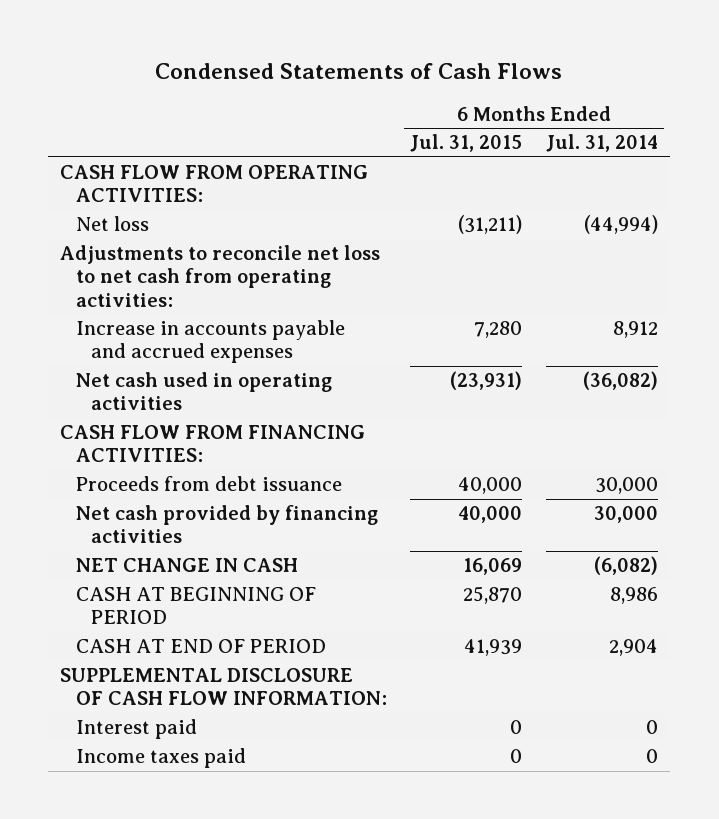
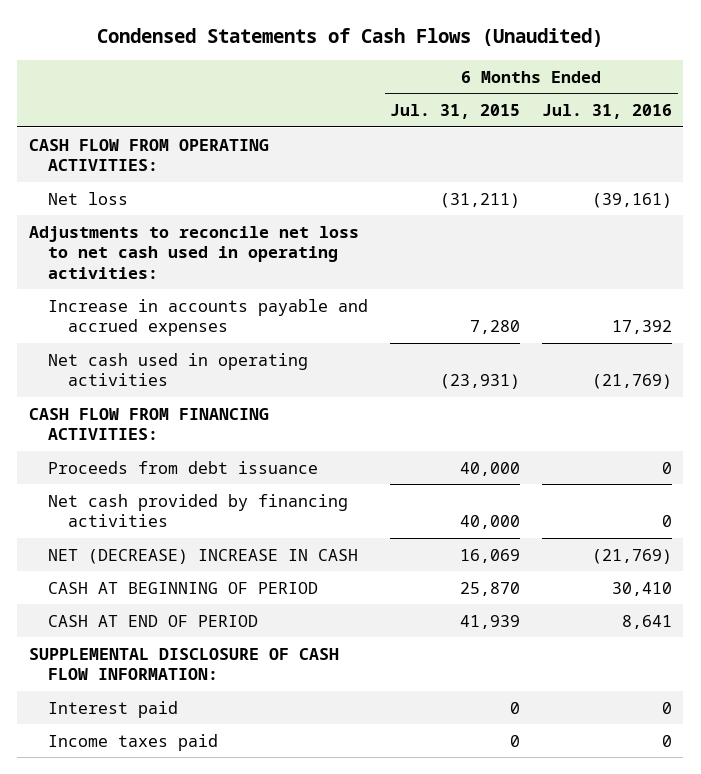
- Condensed Statements of Cash Flows
+ Condensed Statements of Cash Flows (Unaudited)
- | 6 Months Ended Jul. 31, 2015 | 6 Months Ended Jul. 31, 2014
+ | 6 Months Ended Jul. 31, 2015 | 6 Months Ended Jul. 31, 2016
- Adjustments to reconcile net loss to net cash from operating activities:
+ Adjustments to reconcile net loss to net cash used in operating activities:
- NET CHANGE IN CASH | 16,069 | (6,082)
+ NET (DECREASE) INCREASE IN CASH | 16,069 | (21,769)

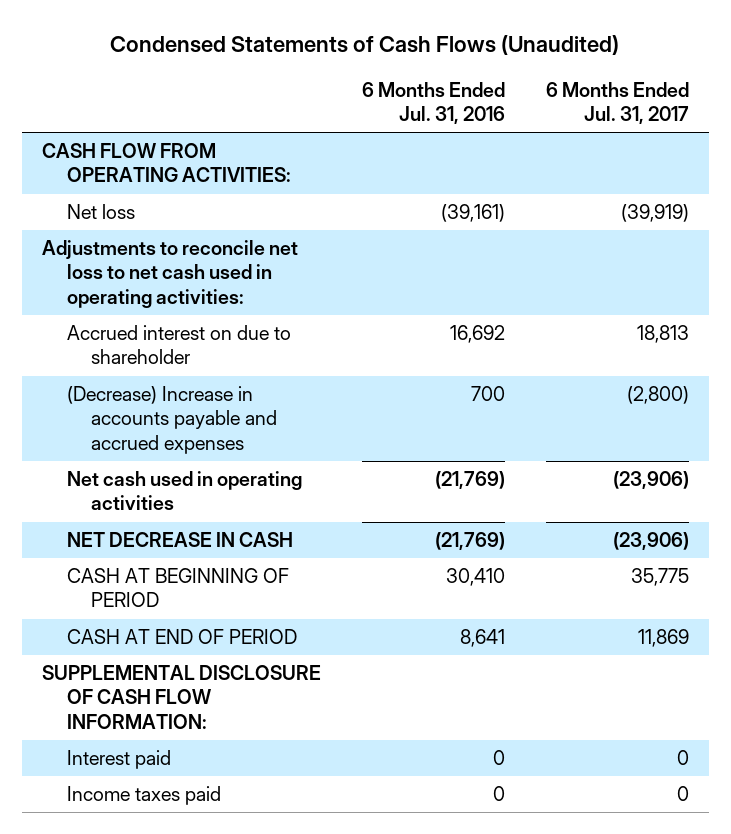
- | 6 Months Ended Jul. 31, 2015 | 6 Months Ended Jul. 31, 2016
+ | 6 Months Ended Jul. 31, 2016 | 6 Months Ended Jul. 31, 2017
- Increase in accounts payable and accrued expenses | 7,280 | 17,392
+ Accrued interest on due to shareholder | 16,692 | 18,813
+ (Decrease) Increase in accounts payable and accrued expenses | 700 | (2,800)
- CASH FLOW FROM FINANCING ACTIVITIES:
- Proceeds from debt issuance | 40,000 | 0
- Net cash provided by financing activities | 40,000 | 0
- NET (DECREASE) INCREASE IN CASH | 16,069 | (21,769)
+ NET DECREASE IN CASH | (21,769) | (23,906)

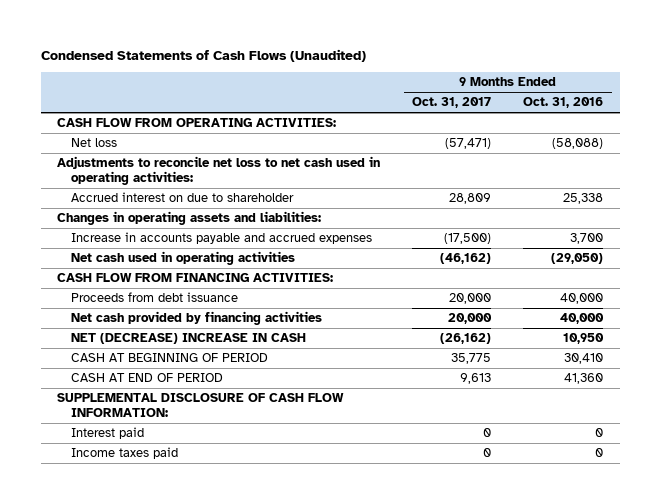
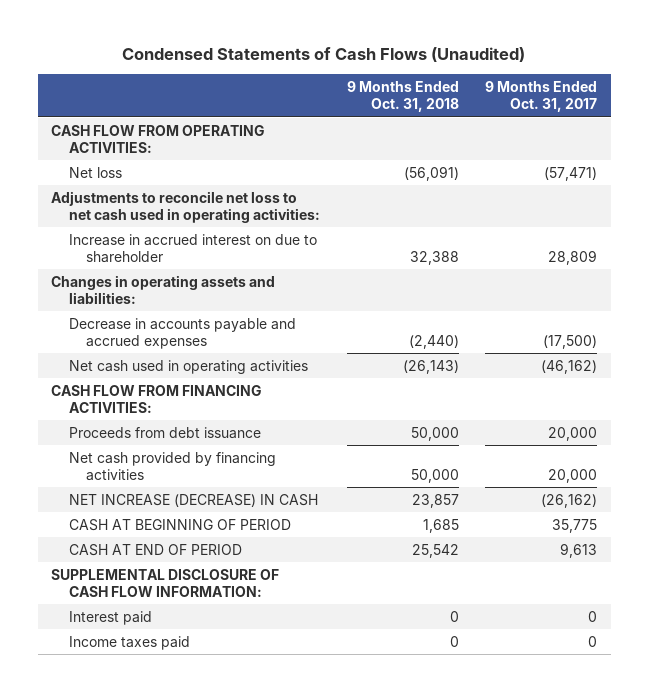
- | 9 Months Ended Oct. 31, 2017 | 9 Months Ended Oct. 31, 2016
+ | 9 Months Ended Oct. 31, 2018 | 9 Months Ended Oct. 31, 2017
- Accrued interest on due to shareholder | 28,809 | 25,338
+ Increase in accrued interest on due to shareholder | 32,388 | 28,809
- Increase in accounts payable and accrued expenses | (17,500) | 3,700
+ Decrease in accounts payable and accrued expenses | (2,440) | (17,500)
- NET (DECREASE) INCREASE IN CASH | (26,162) | 10,950
+ NET INCREASE (DECREASE) IN CASH | 23,857 | (26,162)

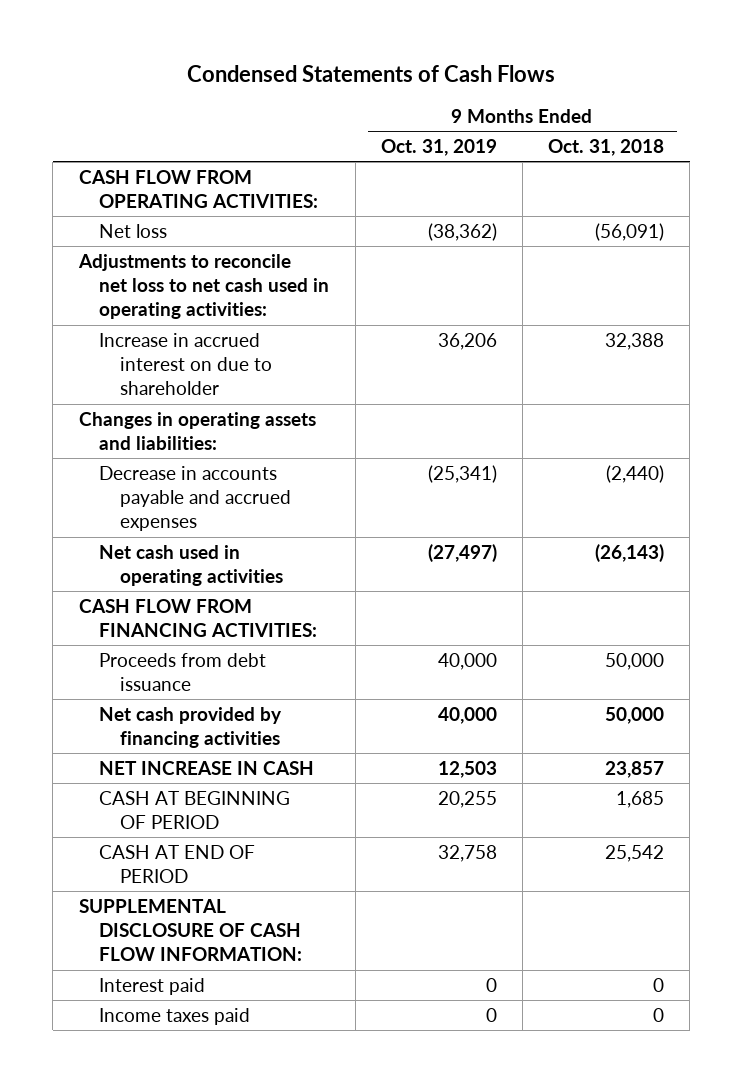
- Condensed Statements of Cash Flows (Unaudited)
+ Condensed Statements of Cash Flows
- | 9 Months Ended Oct. 31, 2018 | 9 Months Ended Oct. 31, 2017
+ | 9 Months Ended Oct. 31, 2019 | 9 Months Ended Oct. 31, 2018
- NET INCREASE (DECREASE) IN CASH | 23,857 | (26,162)
+ NET INCREASE IN CASH | 12,503 | 23,857

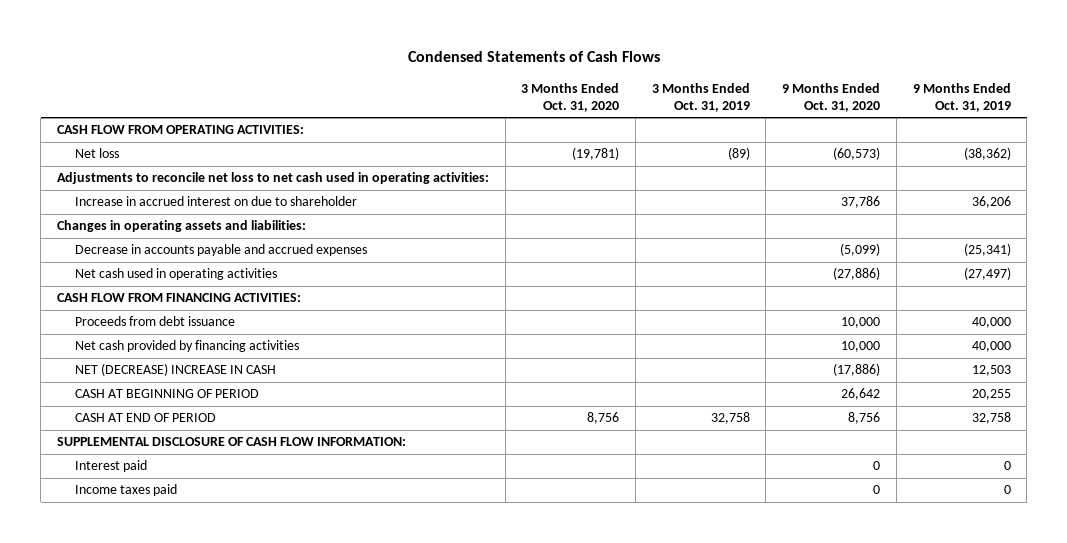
- | 9 Months Ended Oct. 31, 2019 | 9 Months Ended Oct. 31, 2018
+ | 3 Months Ended Oct. 31, 2020 | 3 Months Ended Oct. 31, 2019 | 9 Months Ended Oct. 31, 2020 | 9 Months Ended Oct. 31, 2019
- NET INCREASE IN CASH | 12,503 | 23,857
+ NET (DECREASE) INCREASE IN CASH | | | (17,886) | 12,503

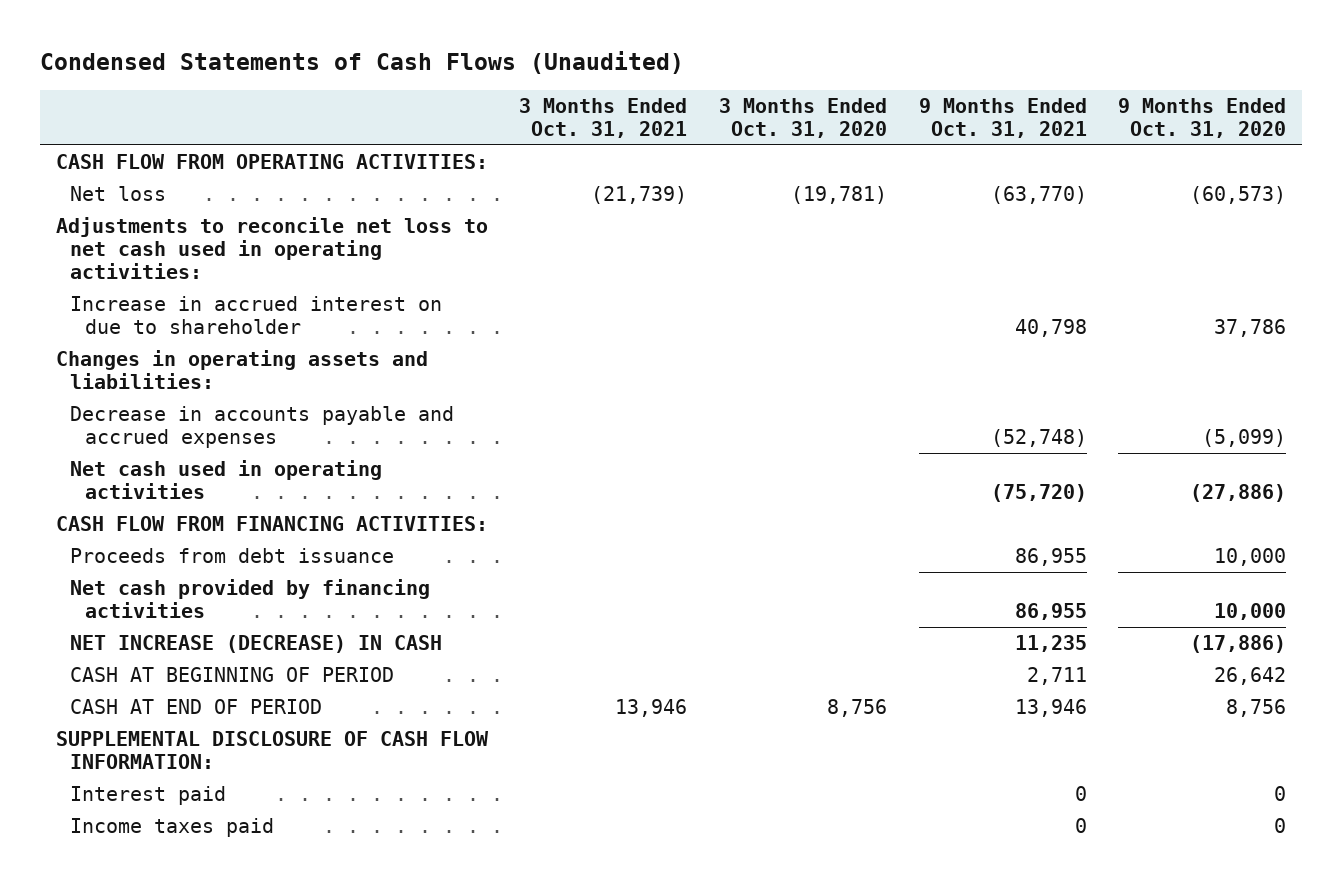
- Condensed Statements of Cash Flows
+ Condensed Statements of Cash Flows (Unaudited)
- | 3 Months Ended Oct. 31, 2020 | 3 Months Ended Oct. 31, 2019 | 9 Months Ended Oct. 31, 2020 | 9 Months Ended Oct. 31, 2019
+ | 3 Months Ended Oct. 31, 2021 | 3 Months Ended Oct. 31, 2020 | 9 Months Ended Oct. 31, 2021 | 9 Months Ended Oct. 31, 2020
- NET (DECREASE) INCREASE IN CASH | | | (17,886) | 12,503
+ NET INCREASE (DECREASE) IN CASH | | | 11,235 | (17,886)

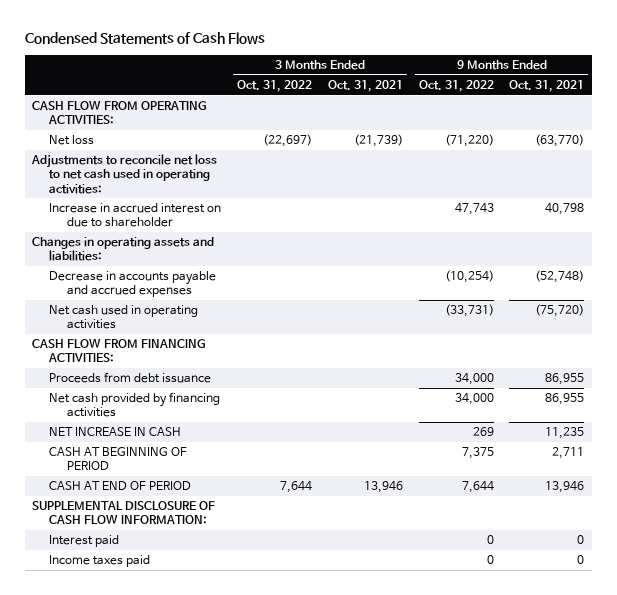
- Condensed Statements of Cash Flows (Unaudited)
+ Condensed Statements of Cash Flows
- | 3 Months Ended Oct. 31, 2021 | 3 Months Ended Oct. 31, 2020 | 9 Months Ended Oct. 31, 2021 | 9 Months Ended Oct. 31, 2020
+ | 3 Months Ended Oct. 31, 2022 | 3 Months Ended Oct. 31, 2021 | 9 Months Ended Oct. 31, 2022 | 9 Months Ended Oct. 31, 2021
- NET INCREASE (DECREASE) IN CASH | | | 11,235 | (17,886)
+ NET INCREASE IN CASH | | | 269 | 11,235

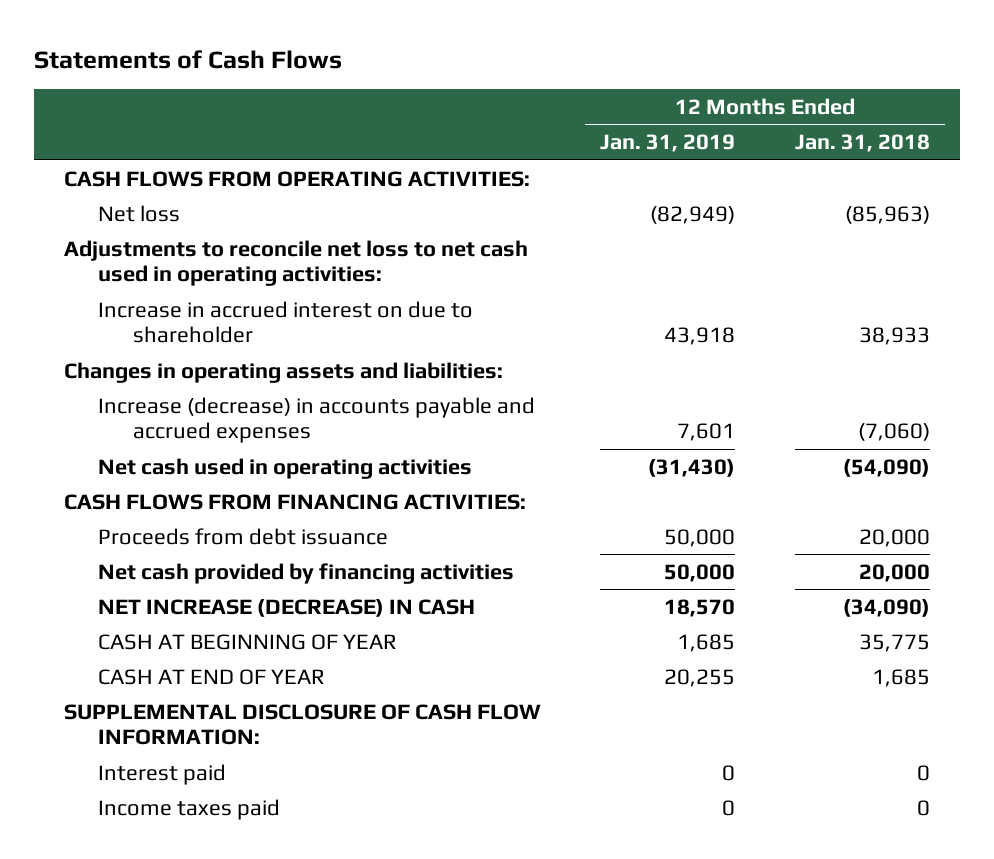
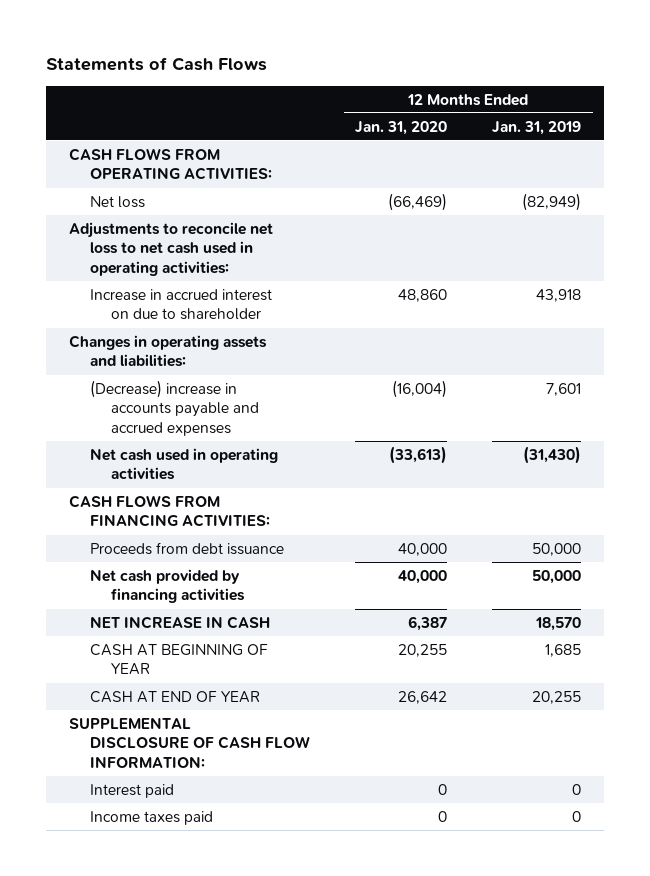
- | 12 Months Ended Jan. 31, 2019 | 12 Months Ended Jan. 31, 2018
+ | 12 Months Ended Jan. 31, 2020 | 12 Months Ended Jan. 31, 2019
- Increase (decrease) in accounts payable and accrued expenses | 7,601 | (7,060)
+ (Decrease) increase in accounts payable and accrued expenses | (16,004) | 7,601
- NET INCREASE (DECREASE) IN CASH | 18,570 | (34,090)
+ NET INCREASE IN CASH | 6,387 | 18,570

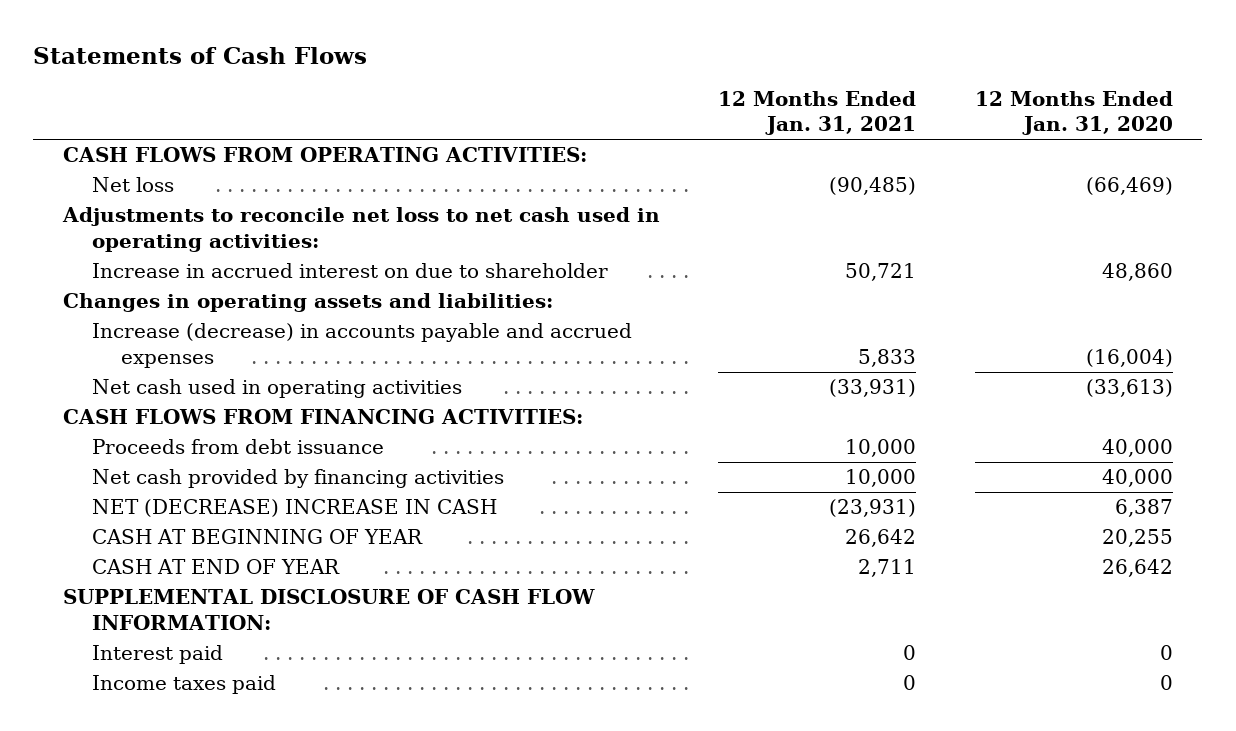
- | 12 Months Ended Jan. 31, 2020 | 12 Months Ended Jan. 31, 2019
+ | 12 Months Ended Jan. 31, 2021 | 12 Months Ended Jan. 31, 2020
- (Decrease) increase in accounts payable and accrued expenses | (16,004) | 7,601
+ Increase (decrease) in accounts payable and accrued expenses | 5,833 | (16,004)
- NET INCREASE IN CASH | 6,387 | 18,570
+ NET (DECREASE) INCREASE IN CASH | (23,931) | 6,387

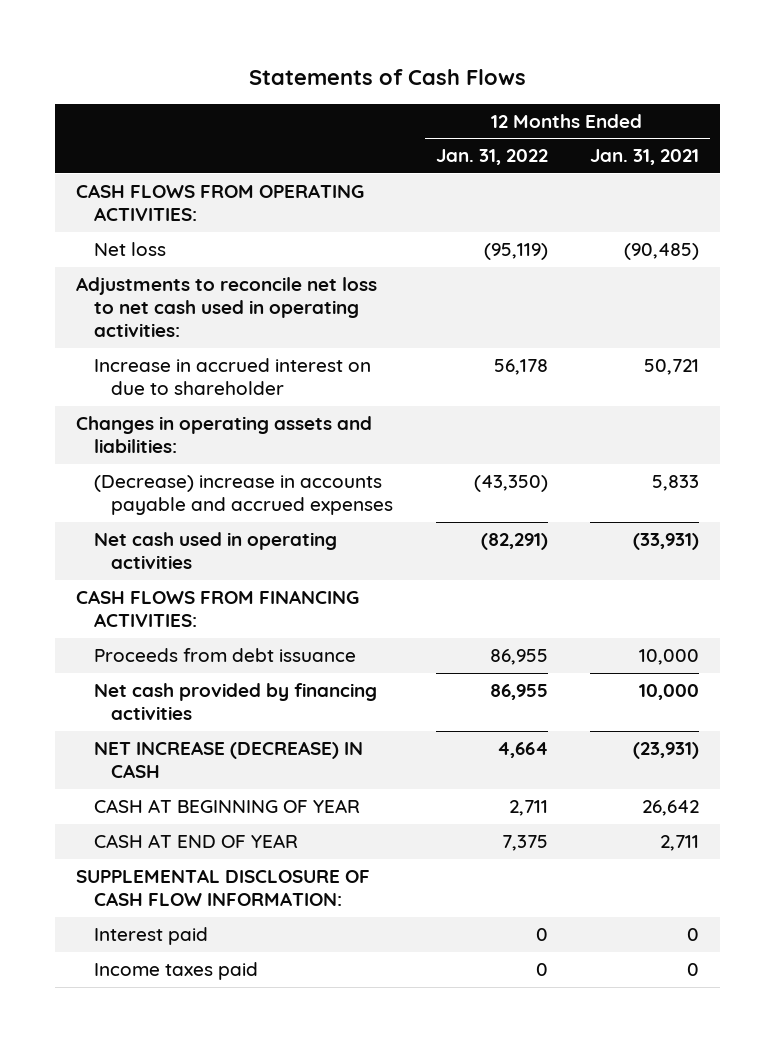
- | 12 Months Ended Jan. 31, 2021 | 12 Months Ended Jan. 31, 2020
+ | 12 Months Ended Jan. 31, 2022 | 12 Months Ended Jan. 31, 2021
- Increase (decrease) in accounts payable and accrued expenses | 5,833 | (16,004)
+ (Decrease) increase in accounts payable and accrued expenses | (43,350) | 5,833
- NET (DECREASE) INCREASE IN CASH | (23,931) | 6,387
+ NET INCREASE (DECREASE) IN CASH | 4,664 | (23,931)

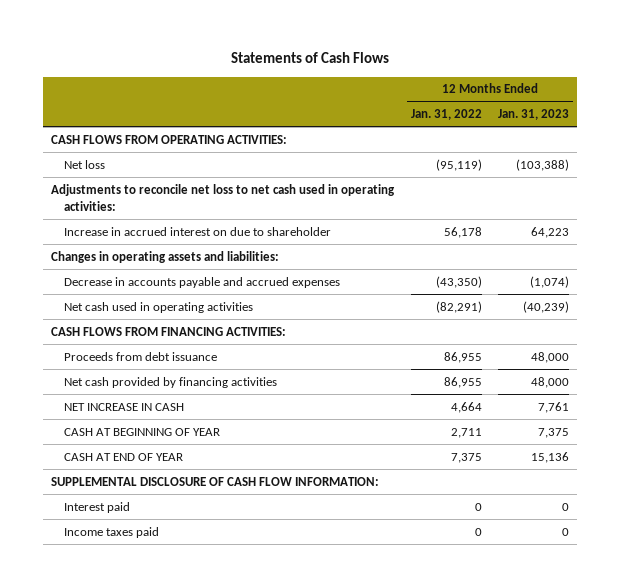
- | 12 Months Ended Jan. 31, 2022 | 12 Months Ended Jan. 31, 2021
+ | 12 Months Ended Jan. 31, 2022 | 12 Months Ended Jan. 31, 2023
- (Decrease) increase in accounts payable and accrued expenses | (43,350) | 5,833
+ Decrease in accounts payable and accrued expenses | (43,350) | (1,074)
- NET INCREASE (DECREASE) IN CASH | 4,664 | (23,931)
+ NET INCREASE IN CASH | 4,664 | 7,761

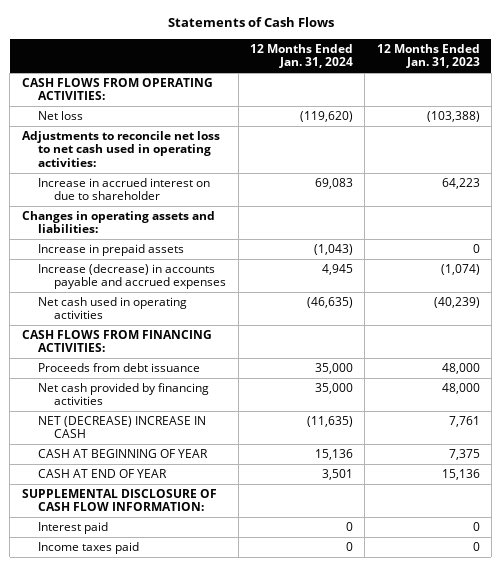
- | 12 Months Ended Jan. 31, 2022 | 12 Months Ended Jan. 31, 2023
+ | 12 Months Ended Jan. 31, 2024 | 12 Months Ended Jan. 31, 2023
- Decrease in accounts payable and accrued expenses | (43,350) | (1,074)
+ Increase in prepaid assets | (1,043) | 0
+ Increase (decrease) in accounts payable and accrued expenses | 4,945 | (1,074)
- NET INCREASE IN CASH | 4,664 | 7,761
+ NET (DECREASE) INCREASE IN CASH | (11,635) | 7,761

